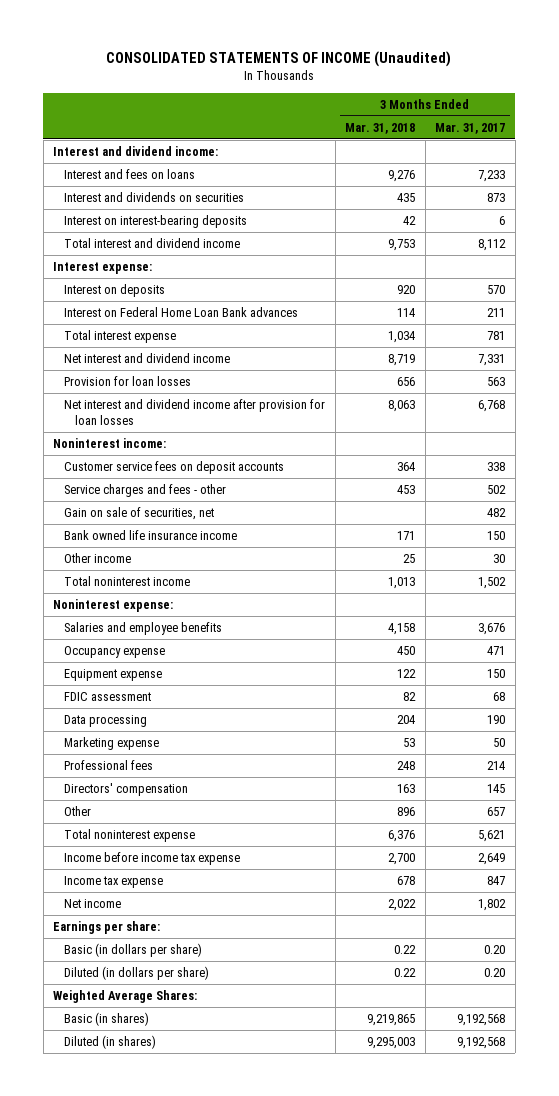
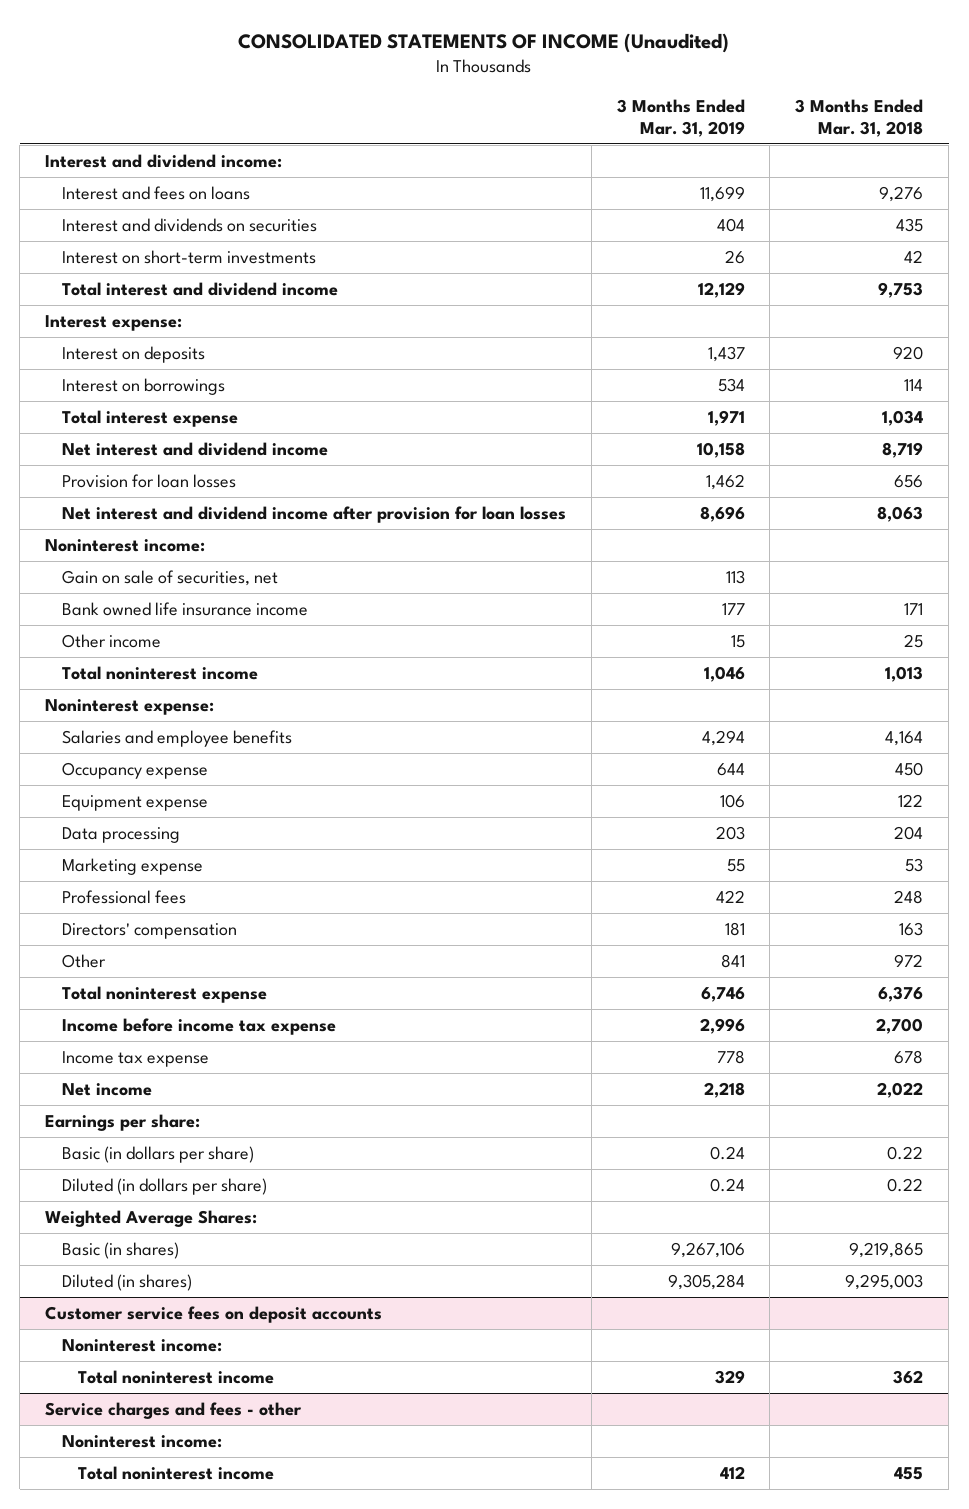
- | 3 Months Ended Mar. 31, 2018 | 3 Months Ended Mar. 31, 2017
+ | 3 Months Ended Mar. 31, 2019 | 3 Months Ended Mar. 31, 2018
- Interest on interest-bearing deposits | 42 | 6
+ Interest on short-term investments | 26 | 42
- Interest on Federal Home Loan Bank advances | 114 | 211
+ Interest on borrowings | 534 | 114
- Customer service fees on deposit accounts | 364 | 338
- Service charges and fees - other | 453 | 502
- Salaries and employee benefits | 4,158 | 3,676
+ Salaries and employee benefits | 4,294 | 4,164
- FDIC assessment | 82 | 68
- Other | 896 | 657
+ Other | 841 | 972
+ Customer service fees on deposit accounts
+ Noninterest income:
+ Total noninterest income | 329 | 362
+ Service charges and fees - other
+ Noninterest income:
+ Total noninterest income | 412 | 455

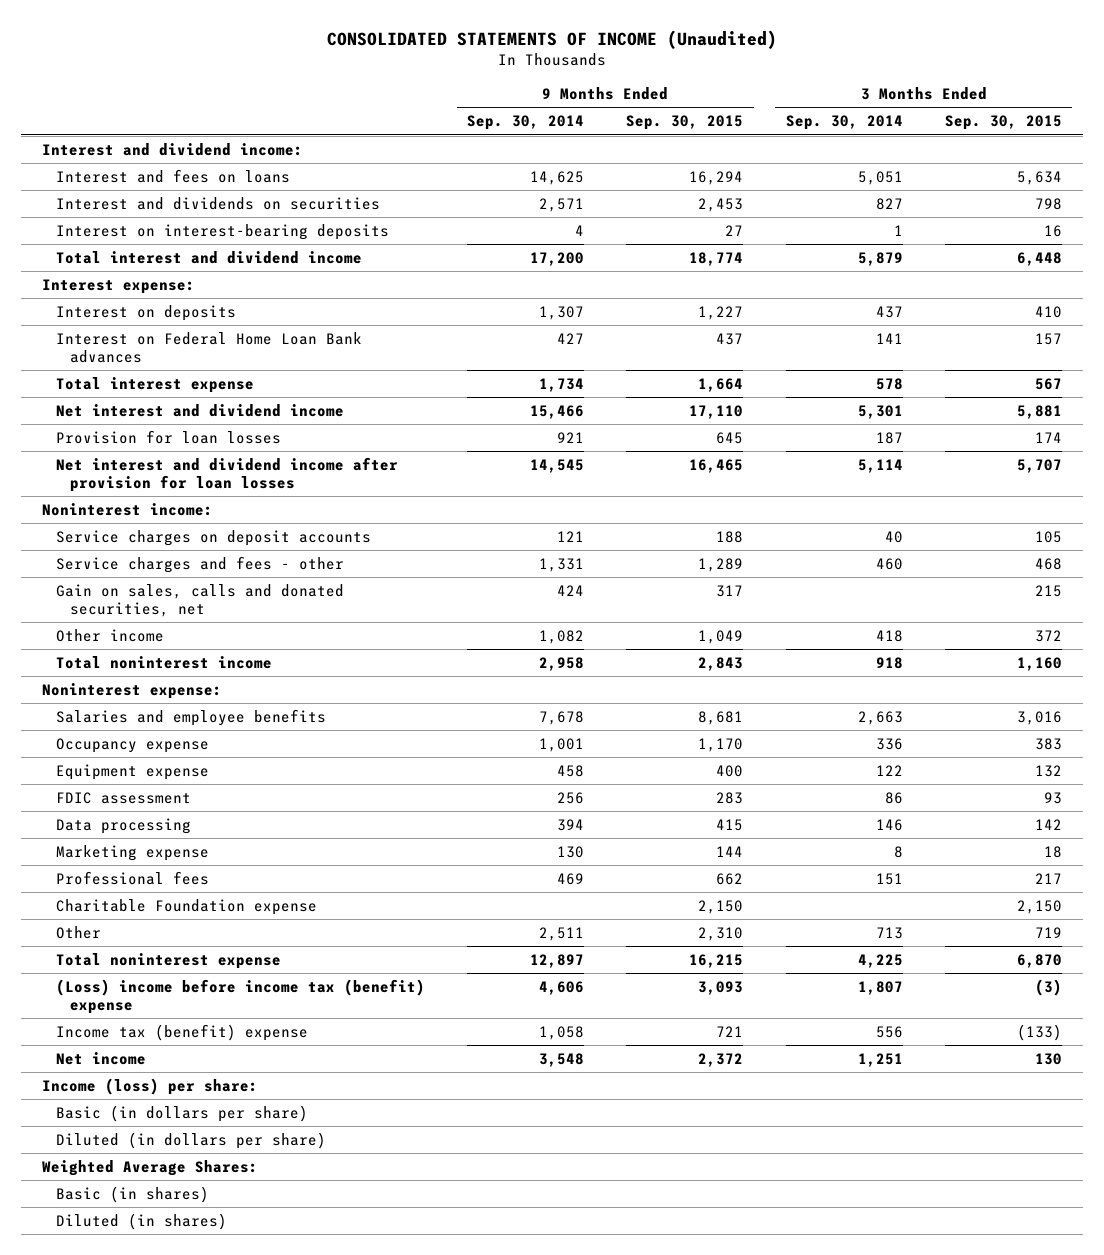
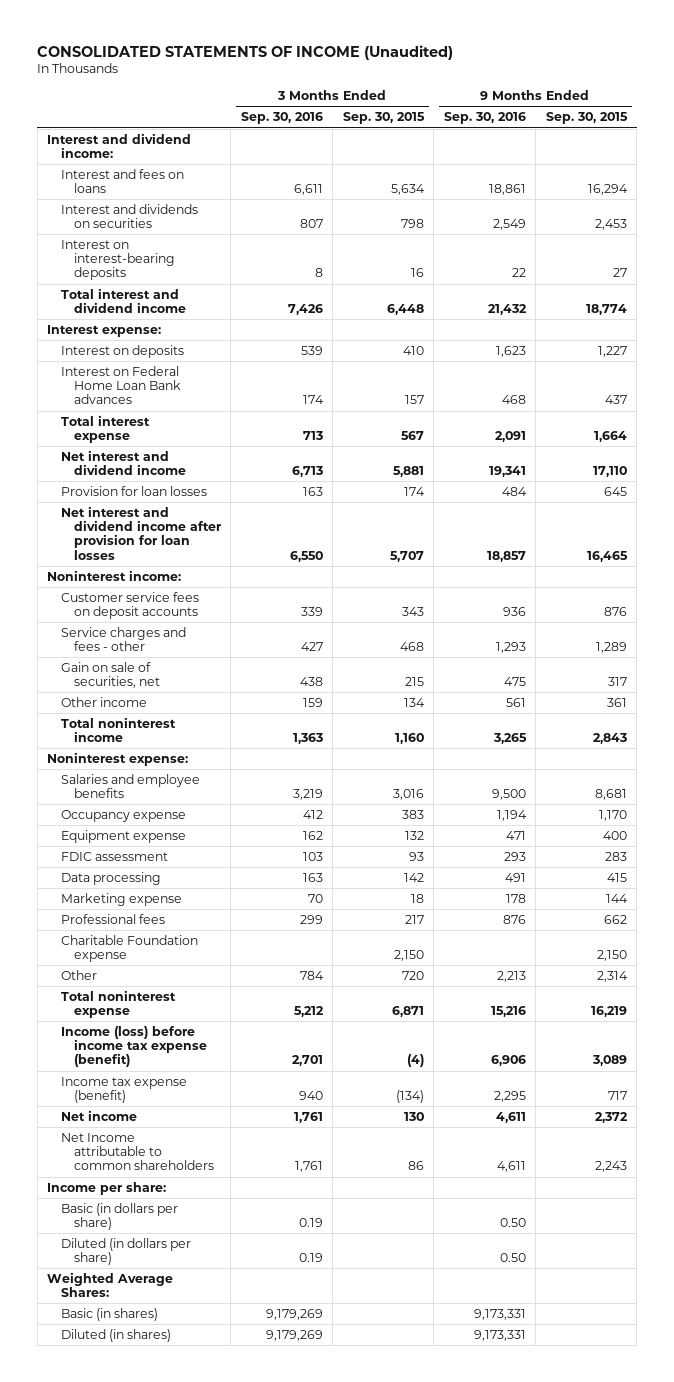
- | 9 Months Ended Sep. 30, 2014 | 9 Months Ended Sep. 30, 2015 | 3 Months Ended Sep. 30, 2014 | 3 Months Ended Sep. 30, 2015
+ | 3 Months Ended Sep. 30, 2016 | 3 Months Ended Sep. 30, 2015 | 9 Months Ended Sep. 30, 2016 | 9 Months Ended Sep. 30, 2015
- Service charges on deposit accounts | 121 | 188 | 40 | 105
+ Customer service fees on deposit accounts | 339 | 343 | 936 | 876
- Gain on sales, calls and donated securities, net | 424 | 317 | | 215
- Other income | 1,082 | 1,049 | 418 | 372
+ Gain on sale of securities, net | 438 | 215 | 475 | 317
+ Other income | 159 | 134 | 561 | 361
- Other | 2,511 | 2,310 | 713 | 719
- Total noninterest expense | 12,897 | 16,215 | 4,225 | 6,870
- (Loss) income before income tax (benefit) expense | 4,606 | 3,093 | 1,807 | (3)
- Income tax (benefit) expense | 1,058 | 721 | 556 | (133)
+ Other | 784 | 720 | 2,213 | 2,314
+ Total noninterest expense | 5,212 | 6,871 | 15,216 | 16,219
+ Income (loss) before income tax expense (benefit) | 2,701 | (4) | 6,906 | 3,089
+ Income tax expense (benefit) | 940 | (134) | 2,295 | 717
- Income (loss) per share:
+ Net Income attributable to common shareholders | 1,761 | 86 | 4,611 | 2,243
+ Income per share:

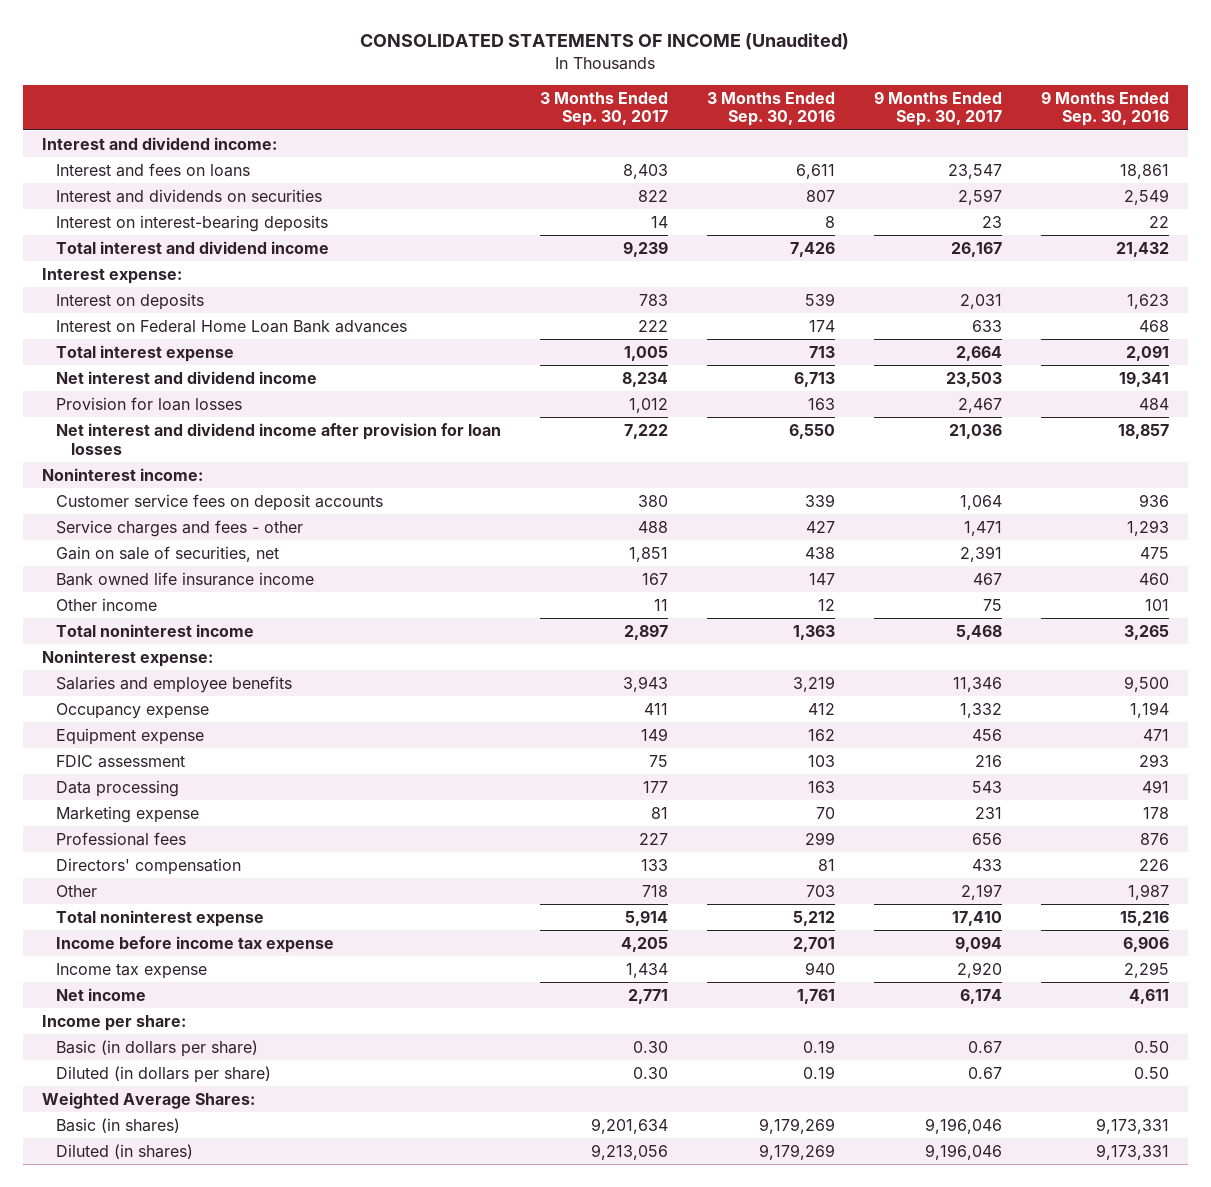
- | 3 Months Ended Sep. 30, 2016 | 3 Months Ended Sep. 30, 2015 | 9 Months Ended Sep. 30, 2016 | 9 Months Ended Sep. 30, 2015
+ | 3 Months Ended Sep. 30, 2017 | 3 Months Ended Sep. 30, 2016 | 9 Months Ended Sep. 30, 2017 | 9 Months Ended Sep. 30, 2016
- Other income | 159 | 134 | 561 | 361
+ Bank owned life insurance income | 167 | 147 | 467 | 460
+ Other income | 11 | 12 | 75 | 101
- Charitable Foundation expense | | 2,150 | | 2,150
- Other | 784 | 720 | 2,213 | 2,314
+ Directors' compensation | 133 | 81 | 433 | 226
+ Other | 718 | 703 | 2,197 | 1,987
- Income (loss) before income tax expense (benefit) | 2,701 | (4) | 6,906 | 3,089
- Income tax expense (benefit) | 940 | (134) | 2,295 | 717
+ Income before income tax expense | 4,205 | 2,701 | 9,094 | 6,906
+ Income tax expense | 1,434 | 940 | 2,920 | 2,295
- Net Income attributable to common shareholders | 1,761 | 86 | 4,611 | 2,243

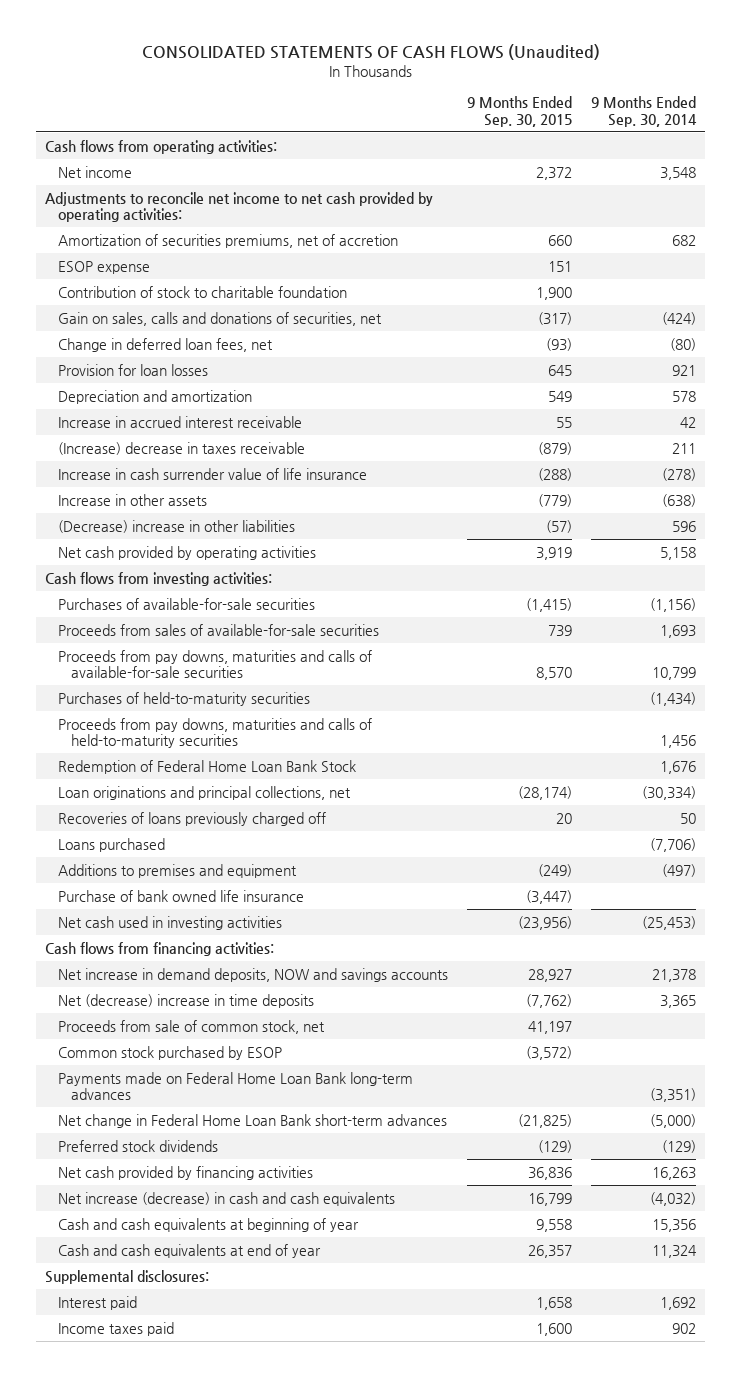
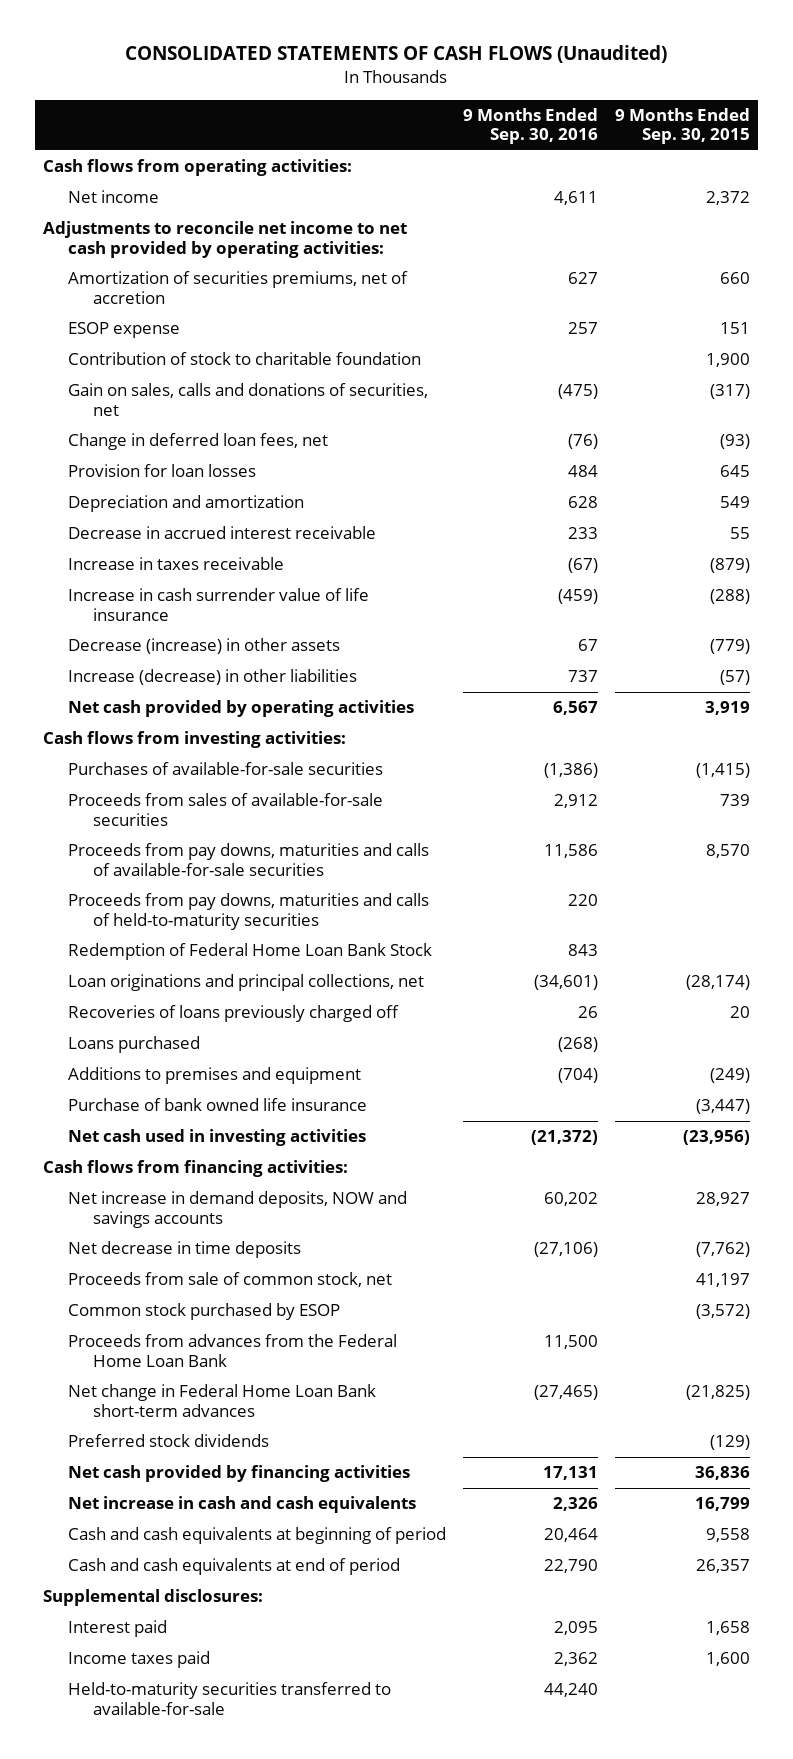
- | 9 Months Ended Sep. 30, 2015 | 9 Months Ended Sep. 30, 2014
+ | 9 Months Ended Sep. 30, 2016 | 9 Months Ended Sep. 30, 2015
- Increase in accrued interest receivable | 55 | 42
- (Increase) decrease in taxes receivable | (879) | 211
+ Decrease in accrued interest receivable | 233 | 55
+ Increase in taxes receivable | (67) | (879)
- Increase in other assets | (779) | (638)
- (Decrease) increase in other liabilities | (57) | 596
+ Decrease (increase) in other assets | 67 | (779)
+ Increase (decrease) in other liabilities | 737 | (57)
- Purchases of held-to-maturity securities | | (1,434)
- Net (decrease) increase in time deposits | (7,762) | 3,365
+ Net decrease in time deposits | (27,106) | (7,762)
- Payments made on Federal Home Loan Bank long-term advances | | (3,351)
+ Proceeds from advances from the Federal Home Loan Bank | 11,500 |
- Net increase (decrease) in cash and cash equivalents | 16,799 | (4,032)
- Cash and cash equivalents at beginning of year | 9,558 | 15,356
- Cash and cash equivalents at end of year | 26,357 | 11,324
+ Net increase in cash and cash equivalents | 2,326 | 16,799
+ Cash and cash equivalents at beginning of period | 20,464 | 9,558
+ Cash and cash equivalents at end of period | 22,790 | 26,357
+ Held-to-maturity securities transferred to available-for-sale | 44,240 |

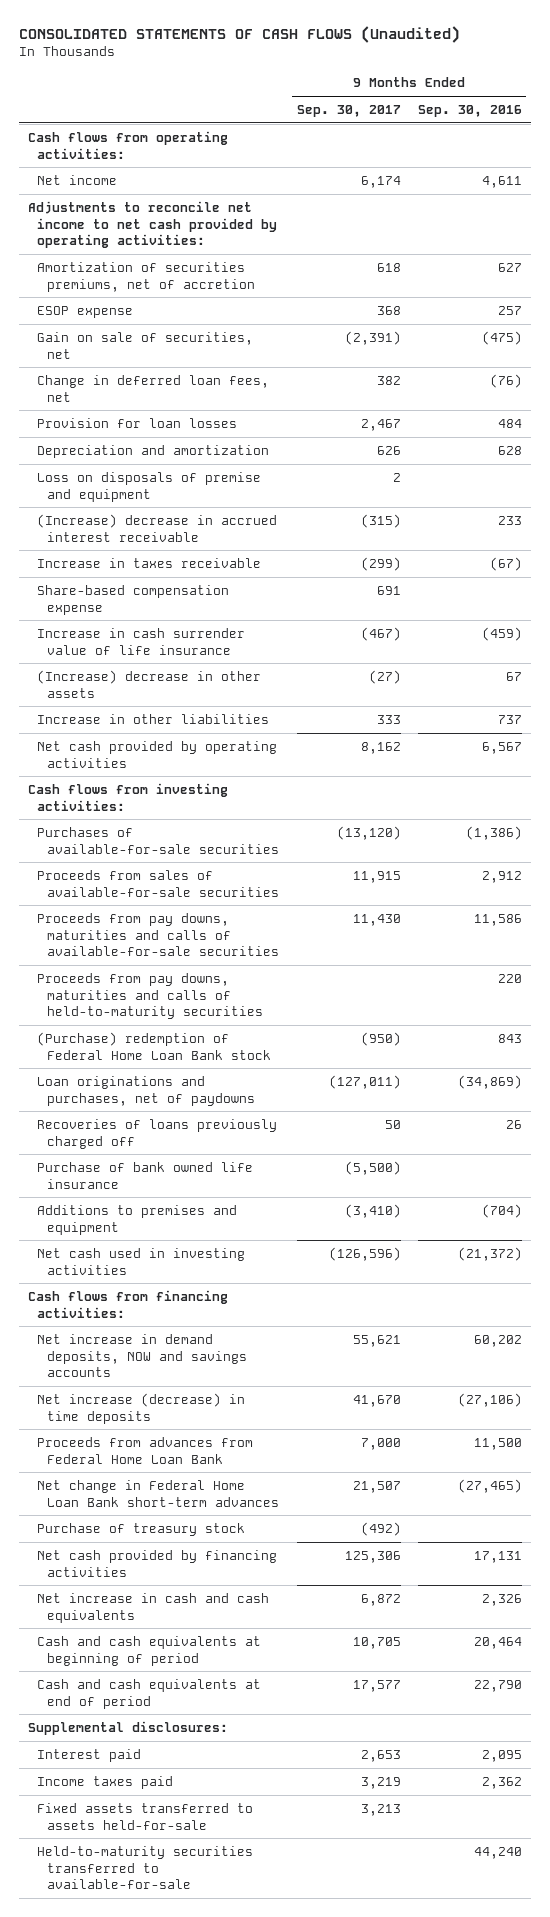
- | 9 Months Ended Sep. 30, 2016 | 9 Months Ended Sep. 30, 2015
+ | 9 Months Ended Sep. 30, 2017 | 9 Months Ended Sep. 30, 2016
- Contribution of stock to charitable foundation | | 1,900
- Gain on sales, calls and donations of securities, net | (475) | (317)
+ Gain on sale of securities, net | (2,391) | (475)
- Decrease in accrued interest receivable | 233 | 55
+ Loss on disposals of premise and equipment | 2 |
+ (Increase) decrease in accrued interest receivable | (315) | 233
+ Share-based compensation expense | 691 |
- Decrease (increase) in other assets | 67 | (779)
- Increase (decrease) in other liabilities | 737 | (57)
+ (Increase) decrease in other assets | (27) | 67
+ Increase in other liabilities | 333 | 737
- Redemption of Federal Home Loan Bank Stock | 843 |
- Loan originations and principal collections, net | (34,601) | (28,174)
+ (Purchase) redemption of Federal Home Loan Bank stock | (950) | 843
+ Loan originations and purchases, net of paydowns | (127,011) | (34,869)
- Loans purchased | (268) |
moved down: Additions to premises and equipment | (3,410) | (704)
- Net decrease in time deposits | (27,106) | (7,762)
- Proceeds from sale of common stock, net | | 41,197
- Common stock purchased by ESOP | | (3,572)
- Proceeds from advances from the Federal Home Loan Bank | 11,500 |
+ Net increase (decrease) in time deposits | 41,670 | (27,106)
+ Proceeds from advances from Federal Home Loan Bank | 7,000 | 11,500
- Preferred stock dividends | | (129)
+ Purchase of treasury stock | (492) |
+ Fixed assets transferred to assets held-for-sale | 3,213 |

